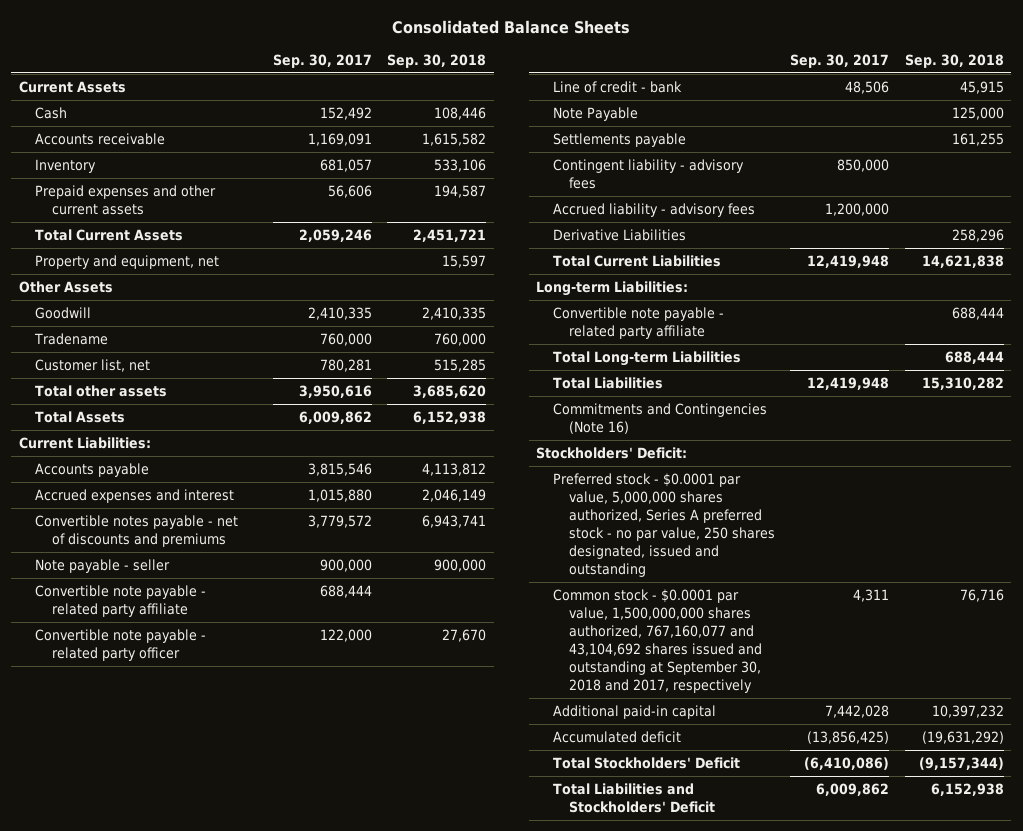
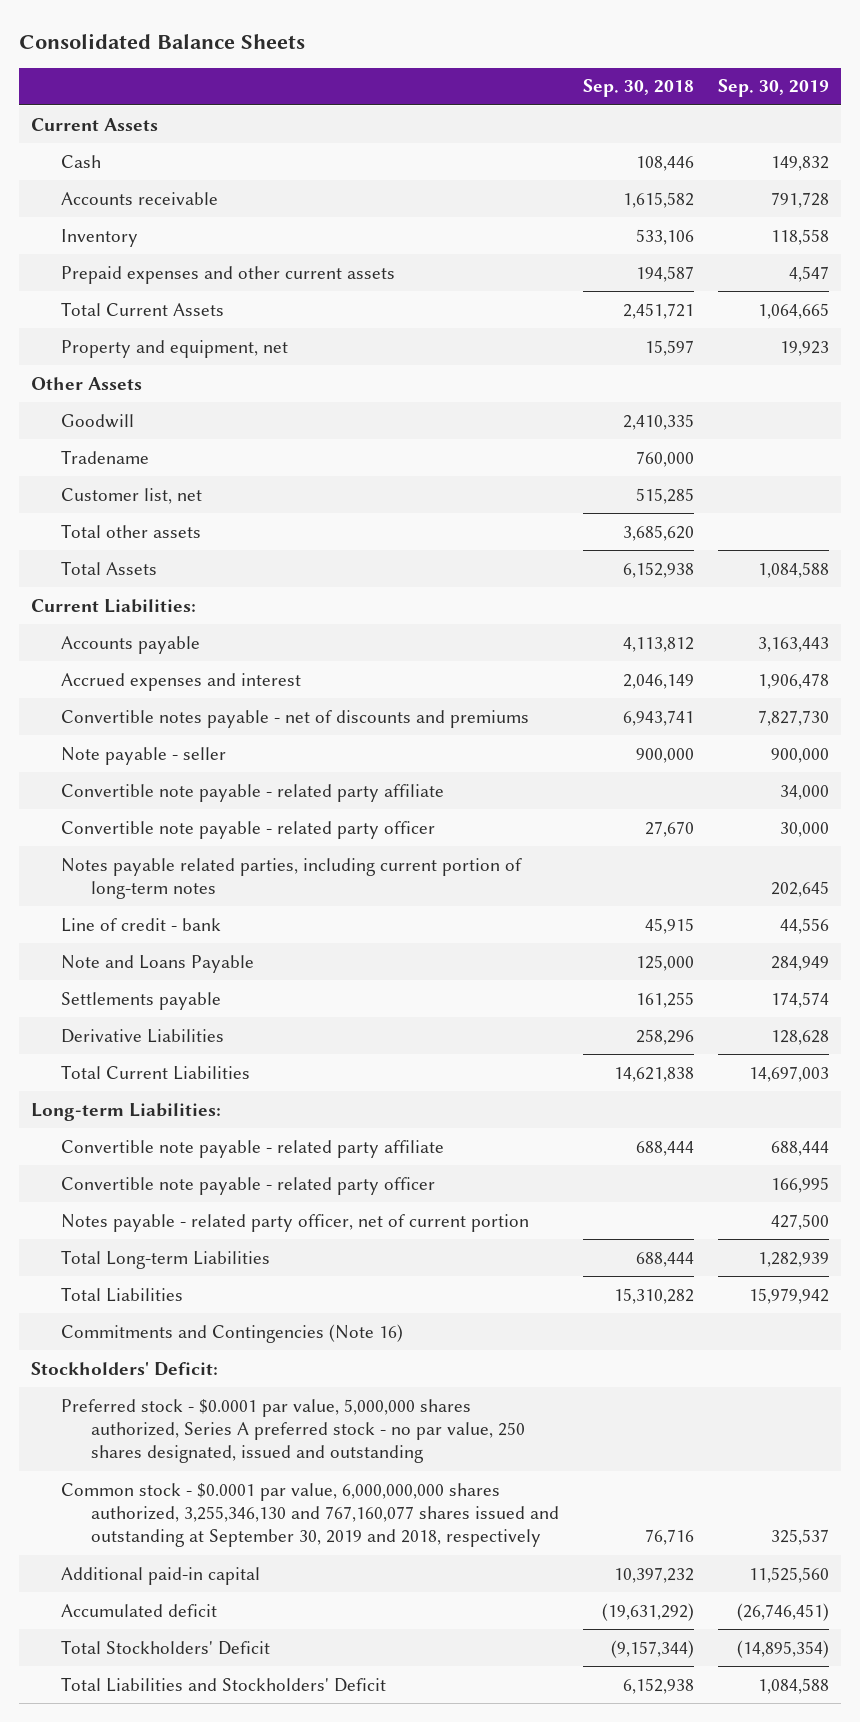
- | Sep. 30, 2017 | Sep. 30, 2018
+ | Sep. 30, 2018 | Sep. 30, 2019
+ Notes payable related parties, including current portion of long-term notes | | 202,645
- Note Payable | | 125,000
+ Note and Loans Payable | 125,000 | 284,949
- Contingent liability - advisory fees | 850,000 |
- Accrued liability - advisory fees | 1,200,000 |
+ Convertible note payable - related party officer | | 166,995
+ Notes payable - related party officer, net of current portion | | 427,500
- Common stock - $0.0001 par value, 1,500,000,000 shares authorized, 767,160,077 and 43,104,692 shares issued and outstanding at September 30, 2018 and 2017, respectively | 4,311 | 76,716
+ Common stock - $0.0001 par value, 6,000,000,000 shares authorized, 3,255,346,130 and 767,160,077 shares issued and outstanding at September 30, 2019 and 2018, respectively | 76,716 | 325,537

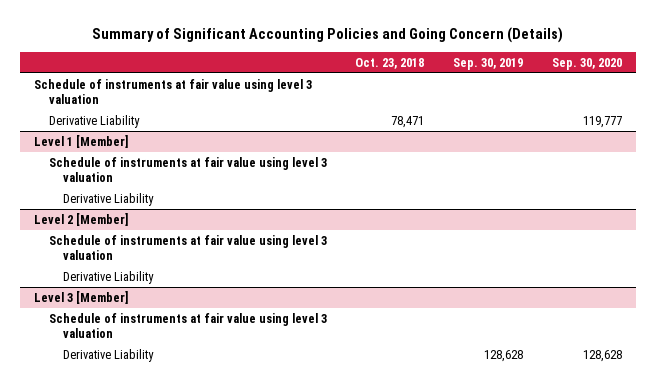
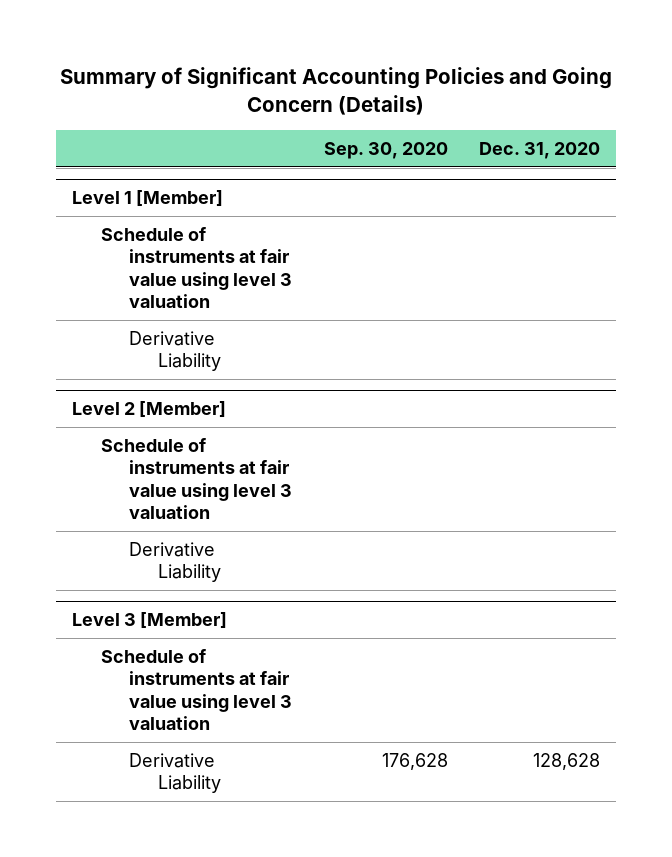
- | Oct. 23, 2018 | Sep. 30, 2019 | Sep. 30, 2020
+ | Sep. 30, 2020 | Dec. 31, 2020
- Schedule of instruments at fair value using level 3 valuation
- Derivative Liability | 78,471 | | 119,777
@ Level 3 [Member]
- Derivative Liability | | 128,628 | 128,628
+ Derivative Liability | 176,628 | 128,628

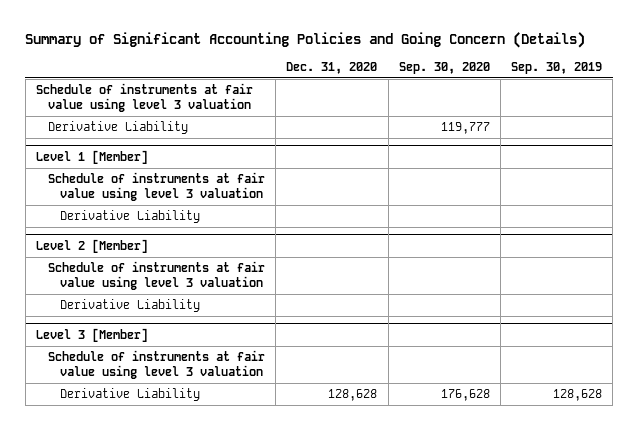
- | Sep. 30, 2020 | Dec. 31, 2020
+ | Dec. 31, 2020 | Sep. 30, 2020 | Sep. 30, 2019
+ Schedule of instruments at fair value using level 3 valuation
+ Derivative Liability | | 119,777 |

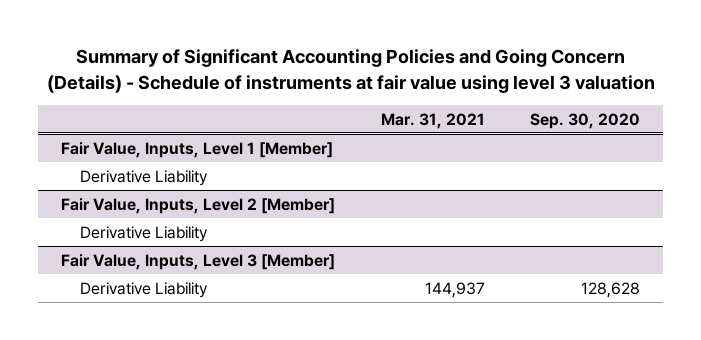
- Summary of Significant Accounting Policies and Going Concern (Details)
+ Summary of Significant Accounting Policies and Going Concern (Details) - Schedule of instruments at fair value using level 3 valuation
- | Dec. 31, 2020 | Sep. 30, 2020 | Sep. 30, 2019
+ | Mar. 31, 2021 | Sep. 30, 2020
- Schedule of instruments at fair value using level 3 valuation
- Derivative Liability | | 119,777 |
- Level 1 [Member]
- Schedule of instruments at fair value using level 3 valuation
+ Fair Value, Inputs, Level 1 [Member]
- Level 2 [Member]
- Schedule of instruments at fair value using level 3 valuation
+ Fair Value, Inputs, Level 2 [Member]
- Level 3 [Member]
- Schedule of instruments at fair value using level 3 valuation
- Derivative Liability | 128,628 | 176,628 | 128,628
+ Fair Value, Inputs, Level 3 [Member]
+ Derivative Liability | 144,937 | 128,628

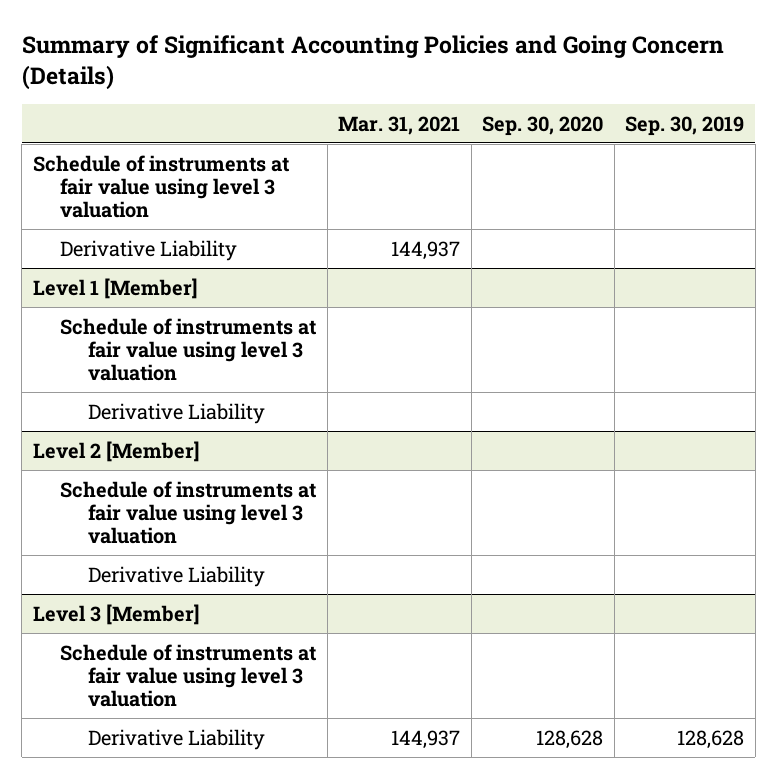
- Summary of Significant Accounting Policies and Going Concern (Details) - Schedule of instruments at fair value using level 3 valuation
+ Summary of Significant Accounting Policies and Going Concern (Details)
- | Mar. 31, 2021 | Sep. 30, 2020
+ | Mar. 31, 2021 | Sep. 30, 2020 | Sep. 30, 2019
- Fair Value, Inputs, Level 1 [Member]
+ Schedule of instruments at fair value using level 3 valuation
+ Derivative Liability | 144,937 | |
+ Level 1 [Member]
+ Schedule of instruments at fair value using level 3 valuation
- Fair Value, Inputs, Level 2 [Member]
+ Level 2 [Member]
+ Schedule of instruments at fair value using level 3 valuation
- Fair Value, Inputs, Level 3 [Member]
+ Level 3 [Member]
+ Schedule of instruments at fair value using level 3 valuation

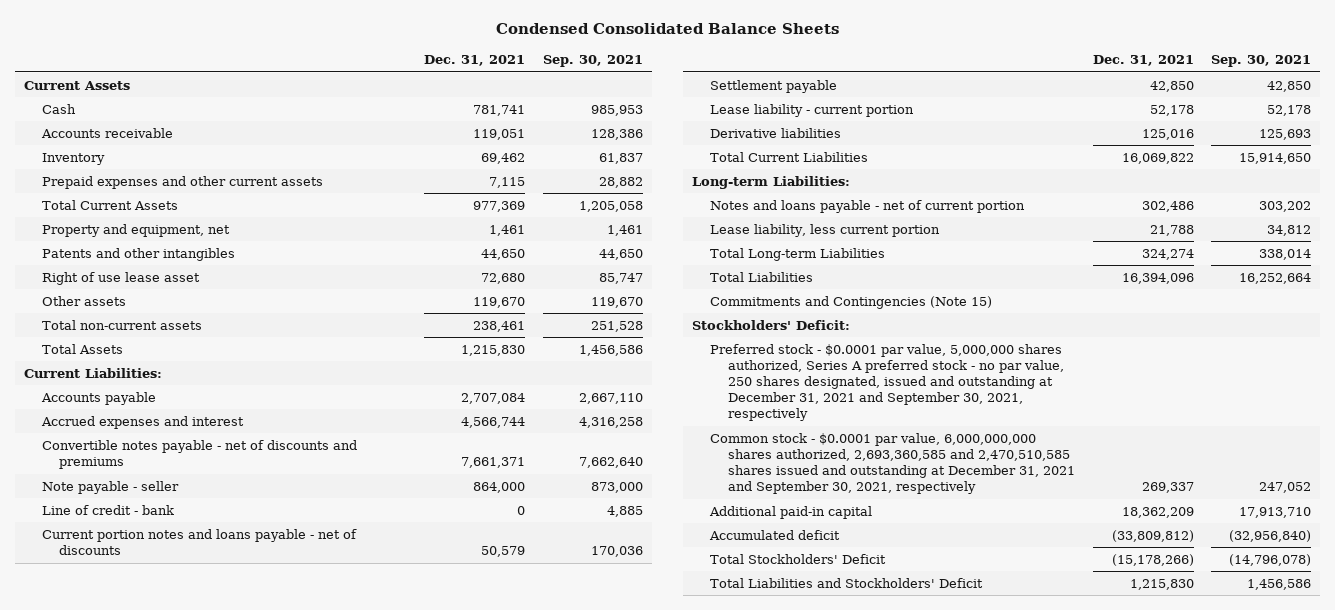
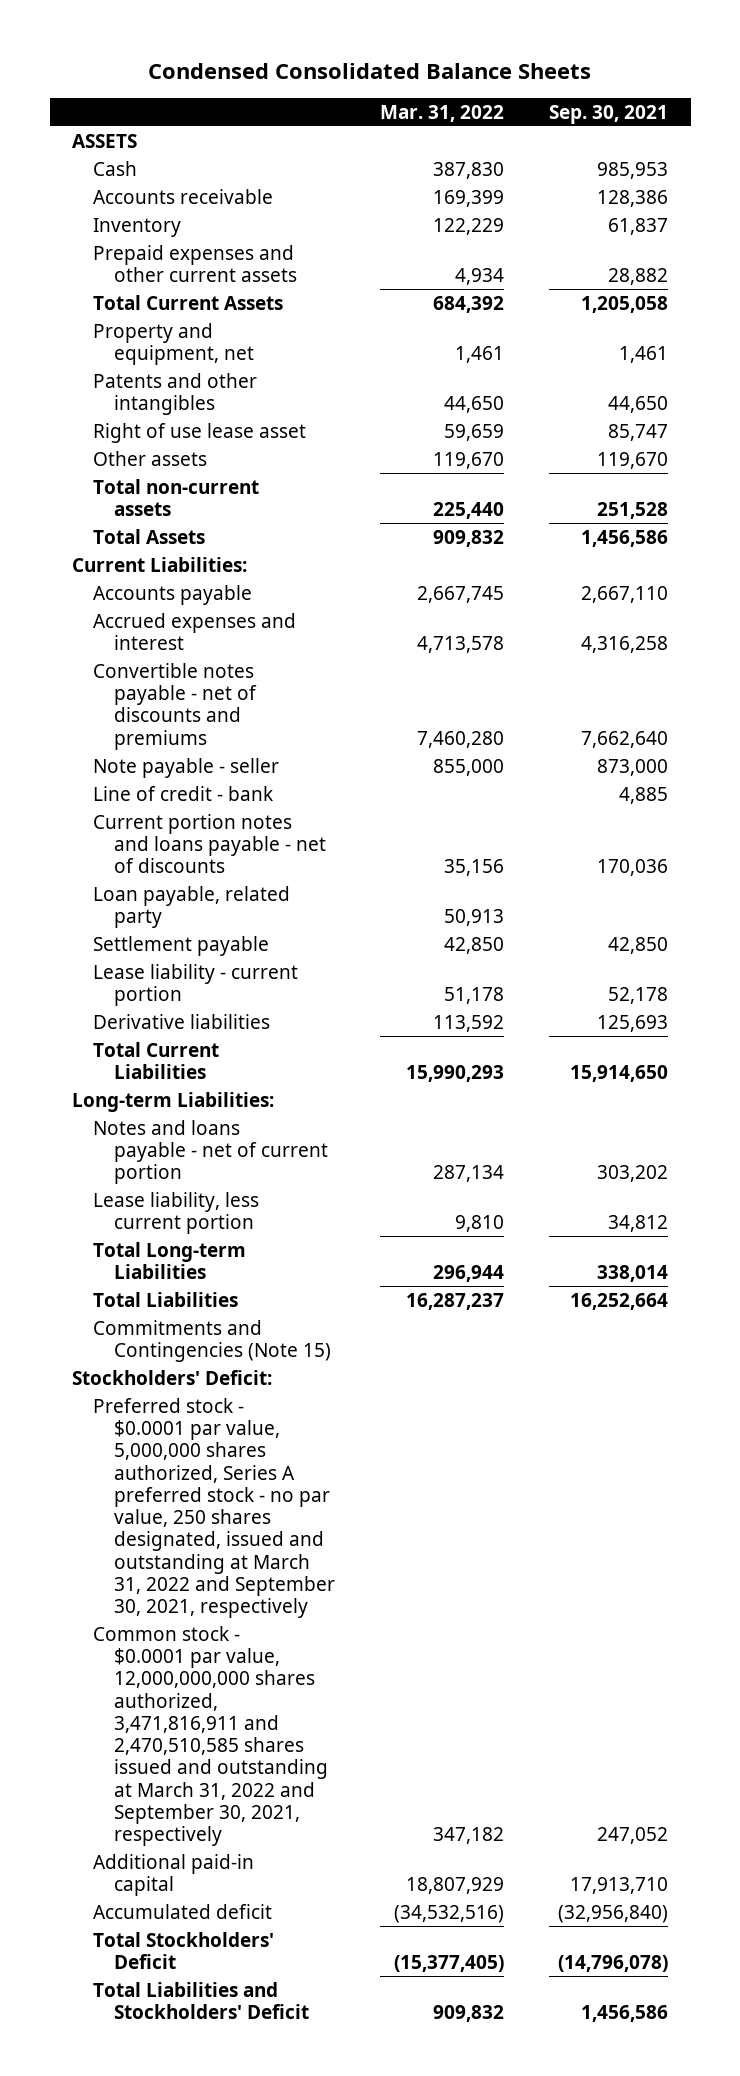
- | Dec. 31, 2021 | Sep. 30, 2021
+ | Mar. 31, 2022 | Sep. 30, 2021
- Current Assets
+ ASSETS
+ Loan payable, related party | 50,913 |
- Preferred stock - $0.0001 par value, 5,000,000 shares authorized, Series A preferred stock - no par value, 250 shares designated, issued and outstanding at December 31, 2021 and September 30, 2021, respectively
- Common stock - $0.0001 par value, 6,000,000,000 shares authorized, 2,693,360,585 and 2,470,510,585 shares issued and outstanding at December 31, 2021 and September 30, 2021, respectively | 269,337 | 247,052
+ Preferred stock - $0.0001 par value, 5,000,000 shares authorized, Series A preferred stock - no par value, 250 shares designated, issued and outstanding at March 31, 2022 and September 30, 2021, respectively
+ Common stock - $0.0001 par value, 12,000,000,000 shares authorized, 3,471,816,911 and 2,470,510,585 shares issued and outstanding at March 31, 2022 and September 30, 2021, respectively | 347,182 | 247,052

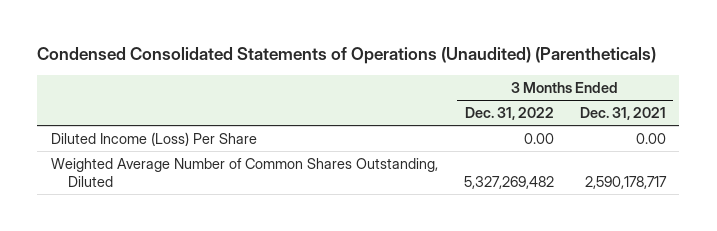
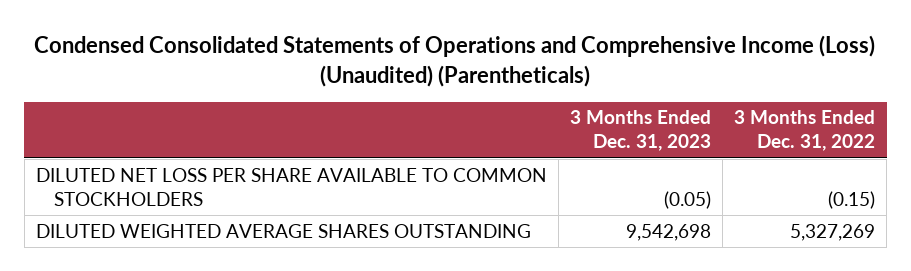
- Condensed Consolidated Statements of Operations (Unaudited) (Parentheticals)
+ Condensed Consolidated Statements of Operations and Comprehensive Income (Loss) (Unaudited) (Parentheticals)
- | 3 Months Ended Dec. 31, 2022 | 3 Months Ended Dec. 31, 2021
+ | 3 Months Ended Dec. 31, 2023 | 3 Months Ended Dec. 31, 2022
- Diluted Income (Loss) Per Share | 0.00 | 0.00
- Weighted Average Number of Common Shares Outstanding, Diluted | 5,327,269,482 | 2,590,178,717
+ DILUTED NET LOSS PER SHARE AVAILABLE TO COMMON STOCKHOLDERS | (0.05) | (0.15)
+ DILUTED WEIGHTED AVERAGE SHARES OUTSTANDING | 9,542,698 | 5,327,269

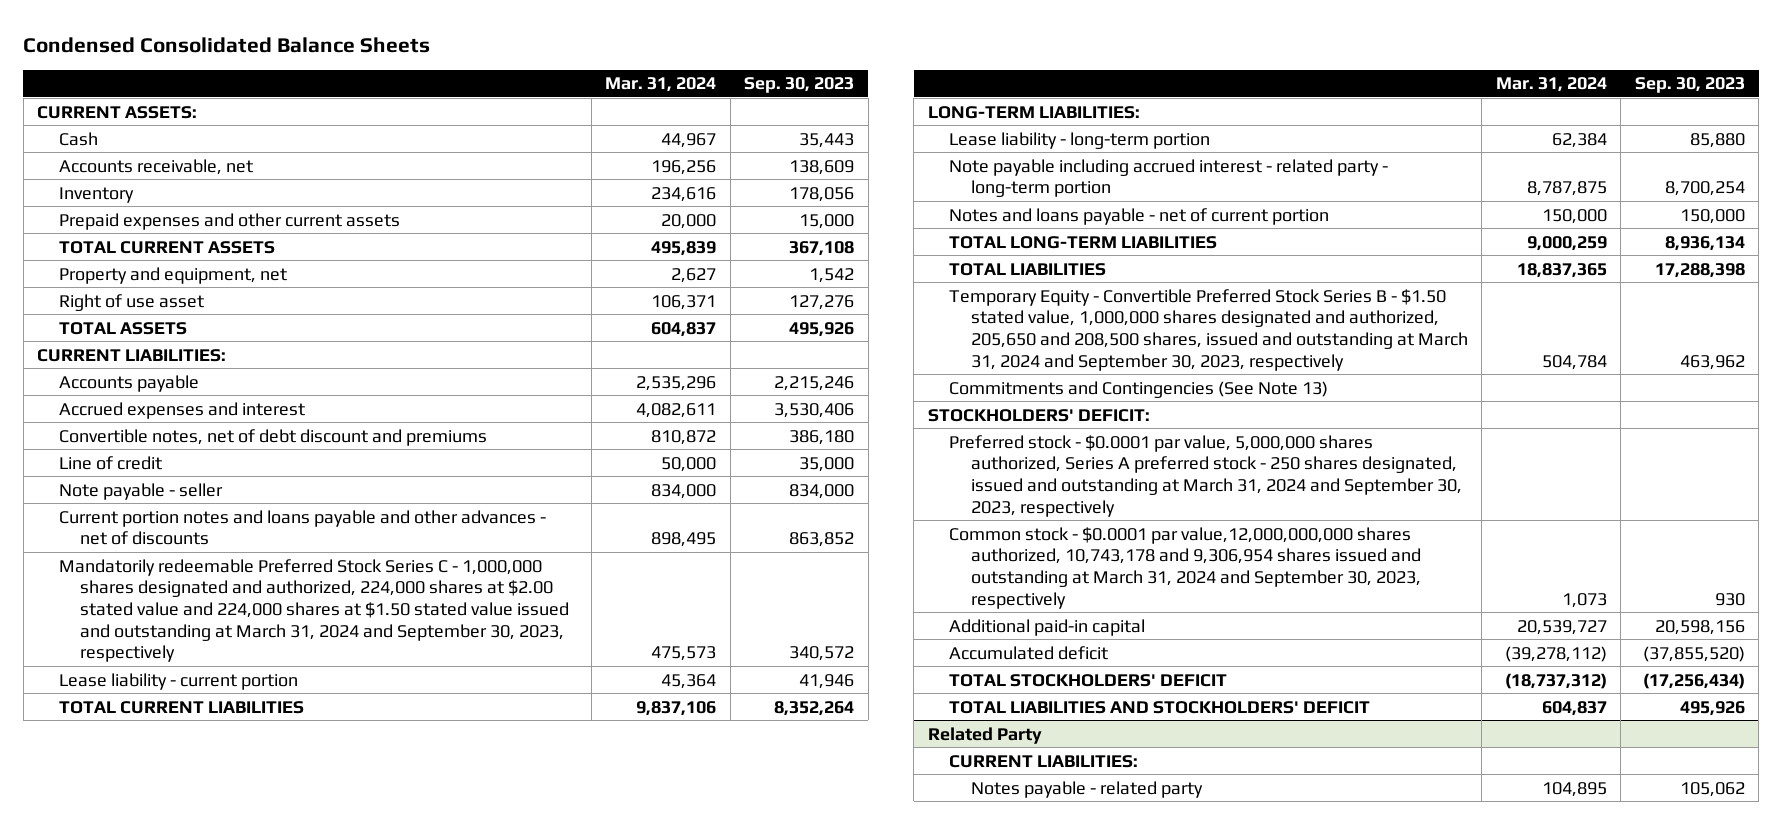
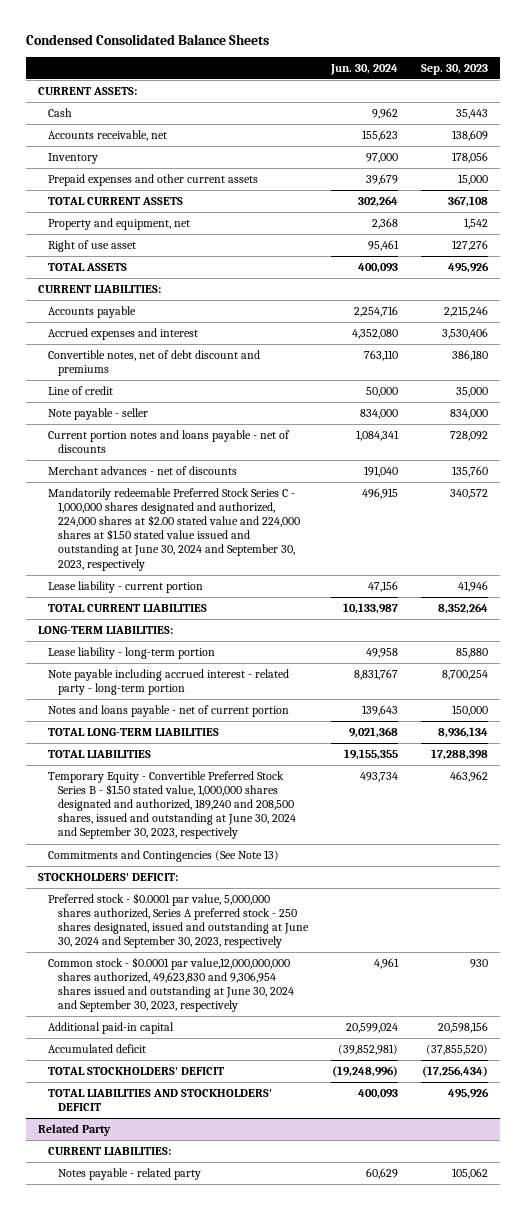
- | Mar. 31, 2024 | Sep. 30, 2023
+ | Jun. 30, 2024 | Sep. 30, 2023
- Current portion notes and loans payable and other advances - net of discounts | 898,495 | 863,852
- Mandatorily redeemable Preferred Stock Series C - 1,000,000 shares designated and authorized, 224,000 shares at $2.00 stated value and 224,000 shares at $1.50 stated value issued and outstanding at March 31, 2024 and September 30, 2023, respectively | 475,573 | 340,572
+ Current portion notes and loans payable - net of discounts | 1,084,341 | 728,092
+ Merchant advances - net of discounts | 191,040 | 135,760
+ Mandatorily redeemable Preferred Stock Series C - 1,000,000 shares designated and authorized, 224,000 shares at $2.00 stated value and 224,000 shares at $1.50 stated value issued and outstanding at June 30, 2024 and September 30, 2023, respectively | 496,915 | 340,572
- Temporary Equity - Convertible Preferred Stock Series B - $1.50 stated value, 1,000,000 shares designated and authorized, 205,650 and 208,500 shares, issued and outstanding at March 31, 2024 and September 30, 2023, respectively | 504,784 | 463,962
+ Temporary Equity - Convertible Preferred Stock Series B - $1.50 stated value, 1,000,000 shares designated and authorized, 189,240 and 208,500 shares, issued and outstanding at June 30, 2024 and September 30, 2023, respectively | 493,734 | 463,962
- Preferred stock - $0.0001 par value, 5,000,000 shares authorized, Series A preferred stock - 250 shares designated, issued and outstanding at March 31, 2024 and September 30, 2023, respectively
- Common stock - $0.0001 par value,12,000,000,000 shares authorized, 10,743,178 and 9,306,954 shares issued and outstanding at March 31, 2024 and September 30, 2023, respectively | 1,073 | 930
+ Preferred stock - $0.0001 par value, 5,000,000 shares authorized, Series A preferred stock - 250 shares designated, issued and outstanding at June 30, 2024 and September 30, 2023, respectively
+ Common stock - $0.0001 par value,12,000,000,000 shares authorized, 49,623,830 and 9,306,954 shares issued and outstanding at June 30, 2024 and September 30, 2023, respectively | 4,961 | 930

